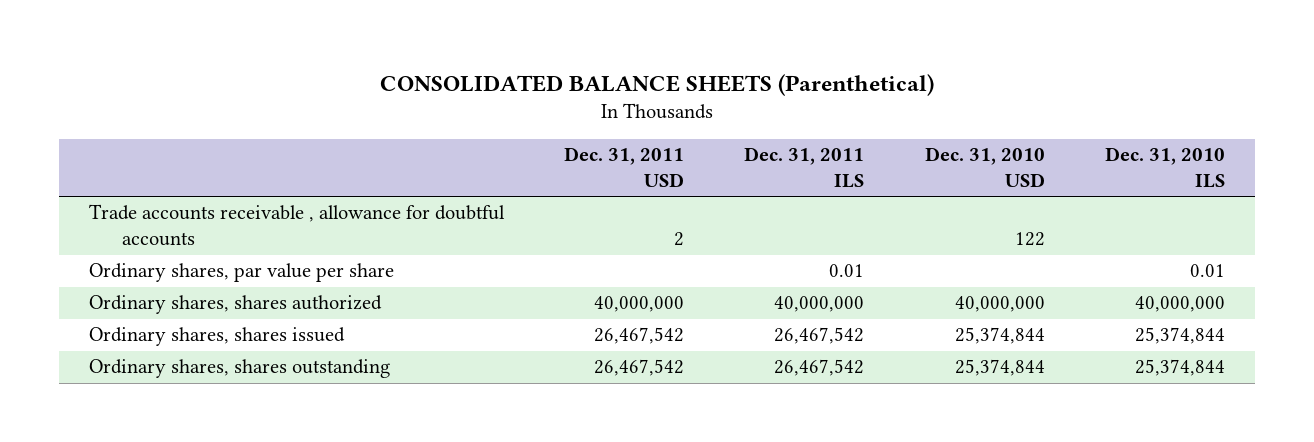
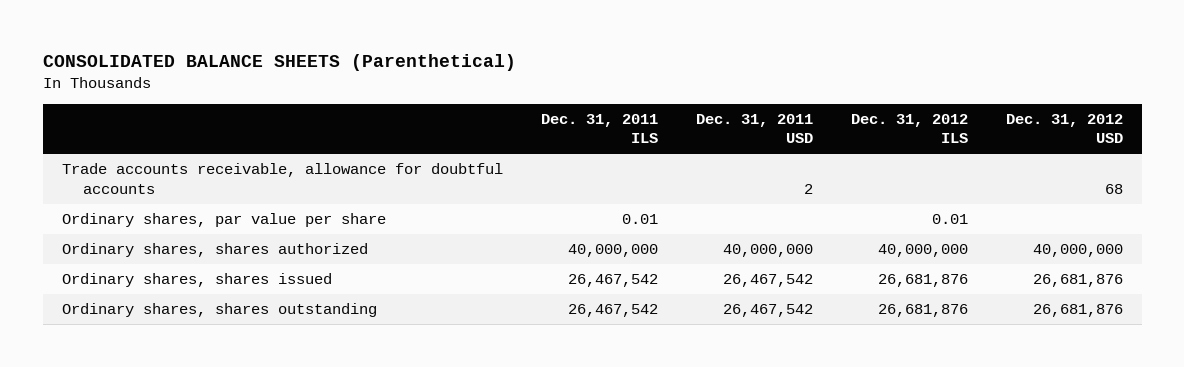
- | Dec. 31, 2011 USD | Dec. 31, 2011 ILS | Dec. 31, 2010 USD | Dec. 31, 2010 ILS
+ | Dec. 31, 2011 ILS | Dec. 31, 2011 USD | Dec. 31, 2012 ILS | Dec. 31, 2012 USD
- Trade accounts receivable , allowance for doubtful accounts | 2 | | 122 |
+ Trade accounts receivable, allowance for doubtful accounts | | 2 | | 68

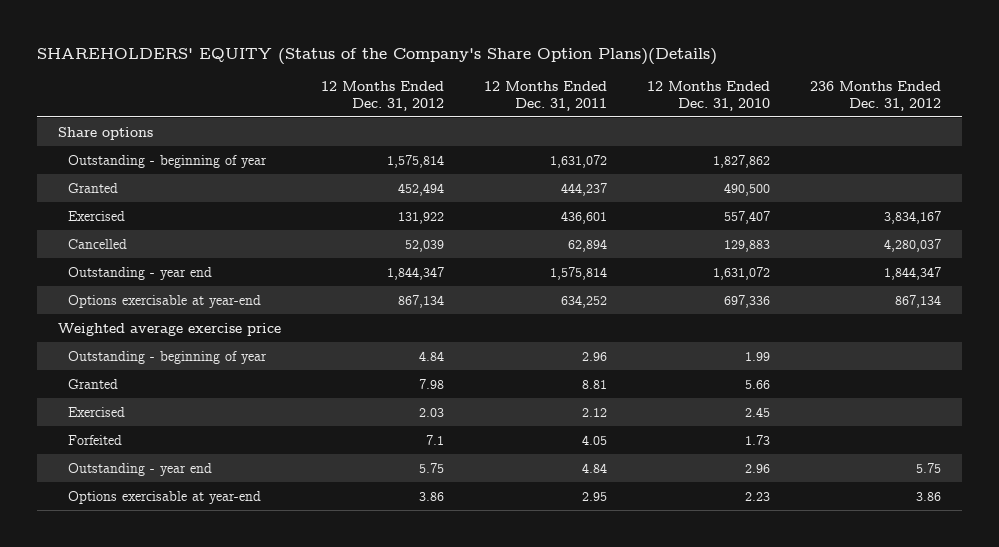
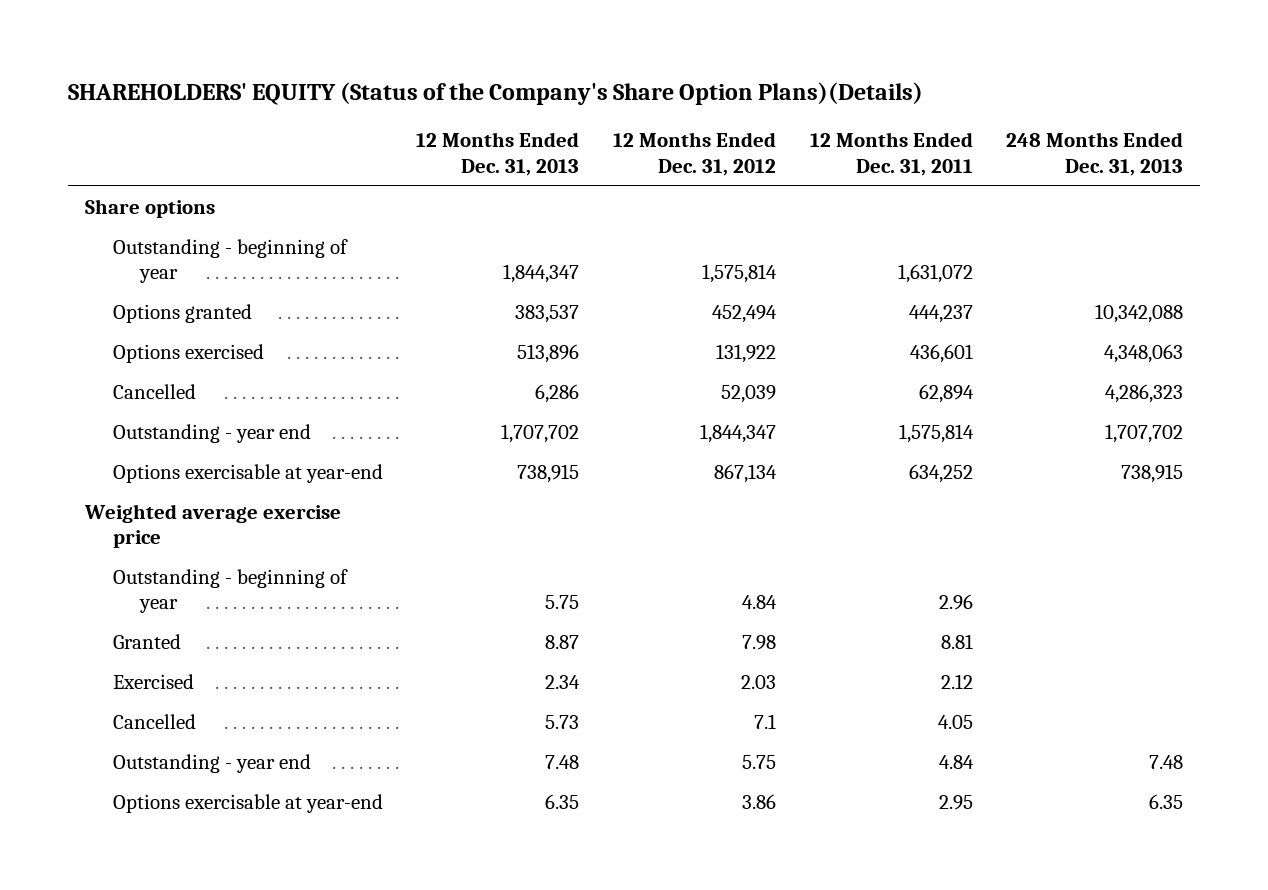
- | 12 Months Ended Dec. 31, 2012 | 12 Months Ended Dec. 31, 2011 | 12 Months Ended Dec. 31, 2010 | 236 Months Ended Dec. 31, 2012
+ | 12 Months Ended Dec. 31, 2013 | 12 Months Ended Dec. 31, 2012 | 12 Months Ended Dec. 31, 2011 | 248 Months Ended Dec. 31, 2013
- Granted | 452,494 | 444,237 | 490,500 |
- Exercised | 131,922 | 436,601 | 557,407 | 3,834,167
+ Options granted | 383,537 | 452,494 | 444,237 | 10,342,088
+ Options exercised | 513,896 | 131,922 | 436,601 | 4,348,063
- Forfeited | 7.1 | 4.05 | 1.73 |
+ Cancelled | 5.73 | 7.1 | 4.05 |

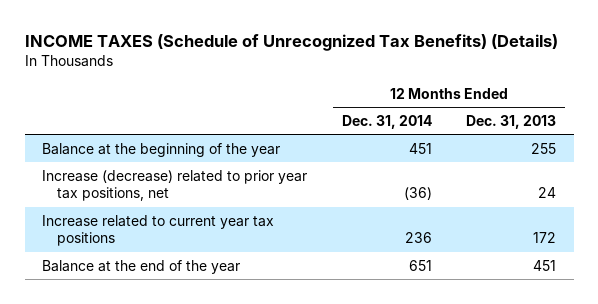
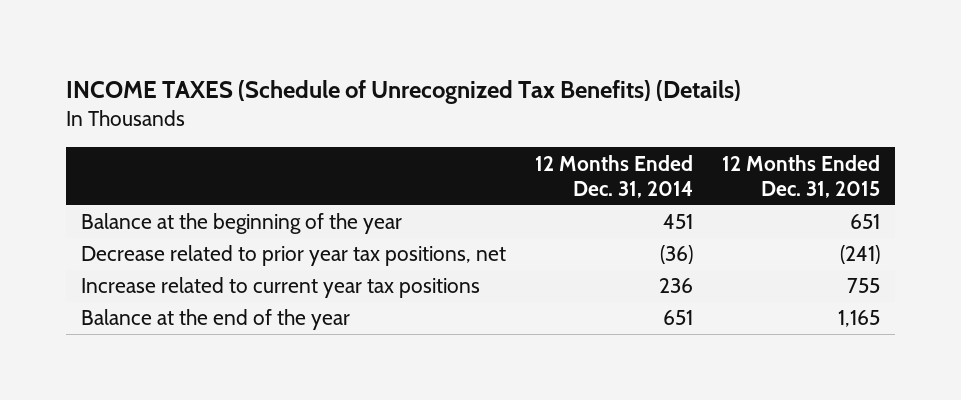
- | 12 Months Ended Dec. 31, 2014 | 12 Months Ended Dec. 31, 2013
+ | 12 Months Ended Dec. 31, 2014 | 12 Months Ended Dec. 31, 2015
- Increase (decrease) related to prior year tax positions, net | (36) | 24
+ Decrease related to prior year tax positions, net | (36) | (241)

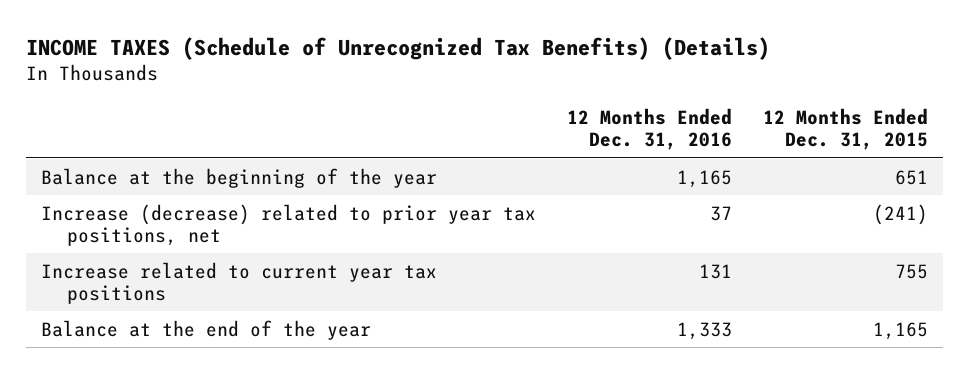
- | 12 Months Ended Dec. 31, 2014 | 12 Months Ended Dec. 31, 2015
+ | 12 Months Ended Dec. 31, 2016 | 12 Months Ended Dec. 31, 2015
- Decrease related to prior year tax positions, net | (36) | (241)
+ Increase (decrease) related to prior year tax positions, net | 37 | (241)

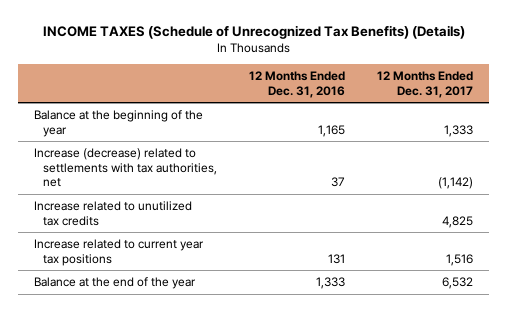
- | 12 Months Ended Dec. 31, 2016 | 12 Months Ended Dec. 31, 2015
+ | 12 Months Ended Dec. 31, 2016 | 12 Months Ended Dec. 31, 2017
- Increase (decrease) related to prior year tax positions, net | 37 | (241)
+ Increase (decrease) related to settlements with tax authorities, net | 37 | (1,142)
+ Increase related to unutilized tax credits | | 4,825

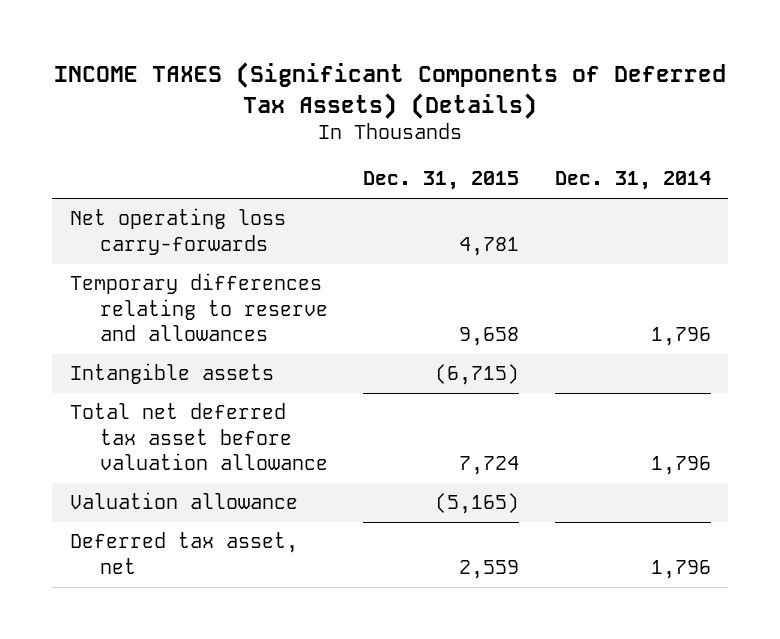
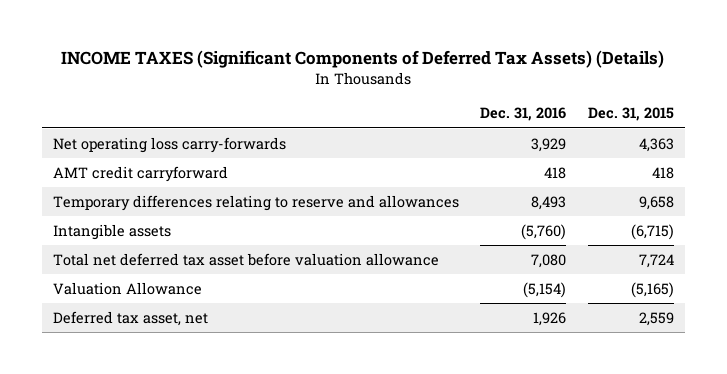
- | Dec. 31, 2015 | Dec. 31, 2014
+ | Dec. 31, 2016 | Dec. 31, 2015
- Net operating loss carry-forwards | 4,781 |
+ Net operating loss carry-forwards | 3,929 | 4,363
+ AMT credit carryforward | 418 | 418
- Valuation allowance | (5,165) |
+ Valuation Allowance | (5,154) | (5,165)

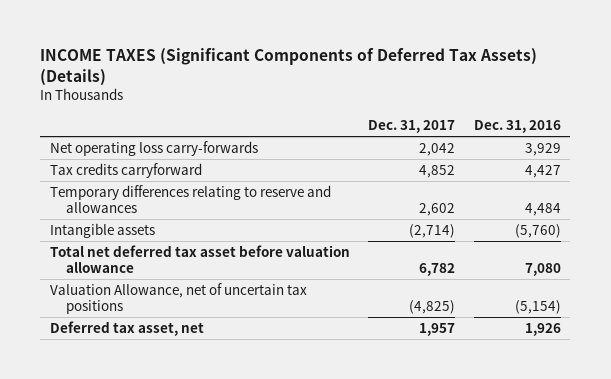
- | Dec. 31, 2016 | Dec. 31, 2015
+ | Dec. 31, 2017 | Dec. 31, 2016
- AMT credit carryforward | 418 | 418
- Temporary differences relating to reserve and allowances | 8,493 | 9,658
+ Tax credits carryforward | 4,852 | 4,427
+ Temporary differences relating to reserve and allowances | 2,602 | 4,484
- Valuation Allowance | (5,154) | (5,165)
+ Valuation Allowance, net of uncertain tax positions | (4,825) | (5,154)

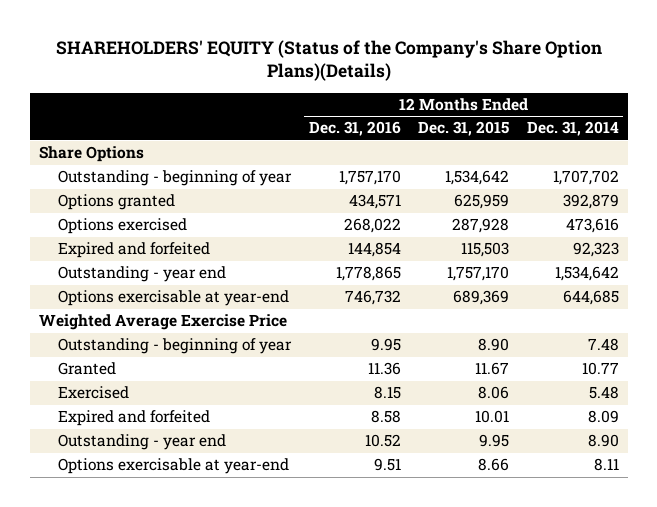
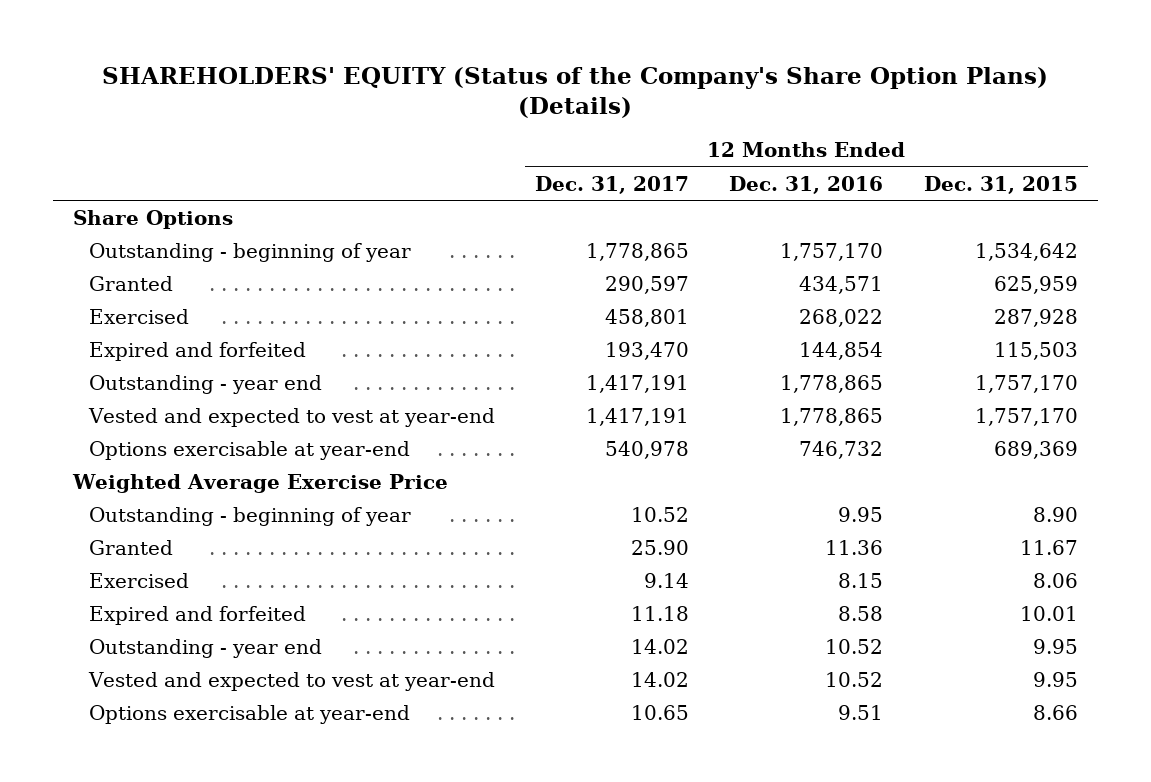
- SHAREHOLDERS' EQUITY (Status of the Company's Share Option Plans)(Details)
+ SHAREHOLDERS' EQUITY (Status of the Company's Share Option Plans) (Details)
- | 12 Months Ended Dec. 31, 2016 | 12 Months Ended Dec. 31, 2015 | 12 Months Ended Dec. 31, 2014
+ | 12 Months Ended Dec. 31, 2017 | 12 Months Ended Dec. 31, 2016 | 12 Months Ended Dec. 31, 2015
- Options granted | 434,571 | 625,959 | 392,879
- Options exercised | 268,022 | 287,928 | 473,616
+ Granted | 290,597 | 434,571 | 625,959
+ Exercised | 458,801 | 268,022 | 287,928
+ Vested and expected to vest at year-end | 1,417,191 | 1,778,865 | 1,757,170
+ Vested and expected to vest at year-end | 14.02 | 10.52 | 9.95

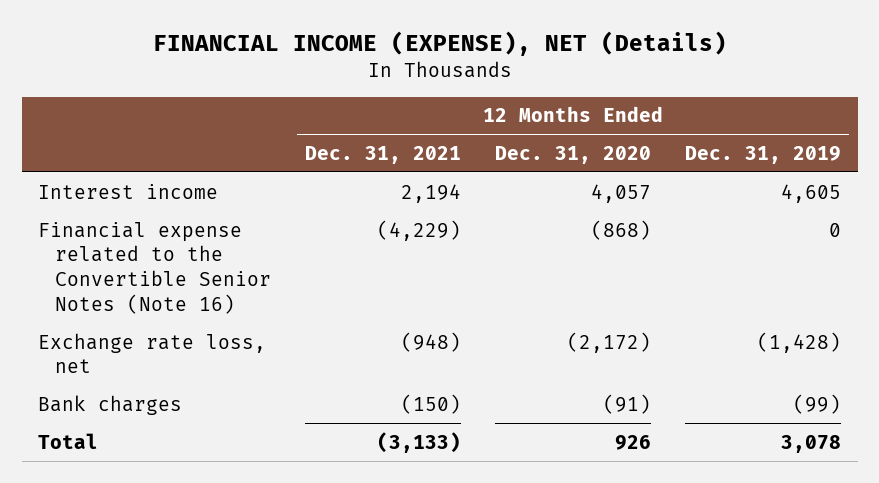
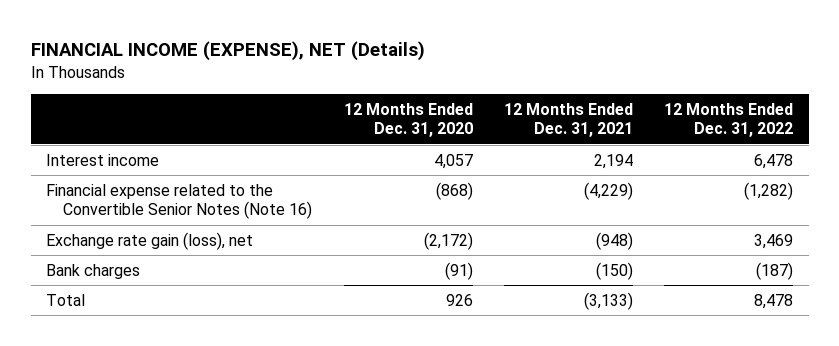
- | 12 Months Ended Dec. 31, 2021 | 12 Months Ended Dec. 31, 2020 | 12 Months Ended Dec. 31, 2019
+ | 12 Months Ended Dec. 31, 2020 | 12 Months Ended Dec. 31, 2021 | 12 Months Ended Dec. 31, 2022
- Exchange rate loss, net | (948) | (2,172) | (1,428)
+ Exchange rate gain (loss), net | (2,172) | (948) | 3,469

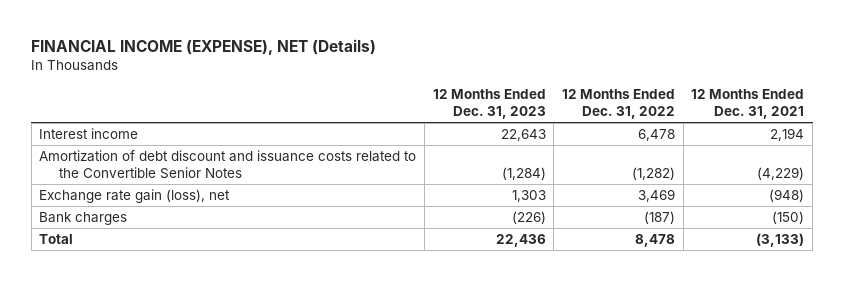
- | 12 Months Ended Dec. 31, 2020 | 12 Months Ended Dec. 31, 2021 | 12 Months Ended Dec. 31, 2022
+ | 12 Months Ended Dec. 31, 2023 | 12 Months Ended Dec. 31, 2022 | 12 Months Ended Dec. 31, 2021
- Financial expense related to the Convertible Senior Notes (Note 16) | (868) | (4,229) | (1,282)
+ Amortization of debt discount and issuance costs related to the Convertible Senior Notes | (1,284) | (1,282) | (4,229)

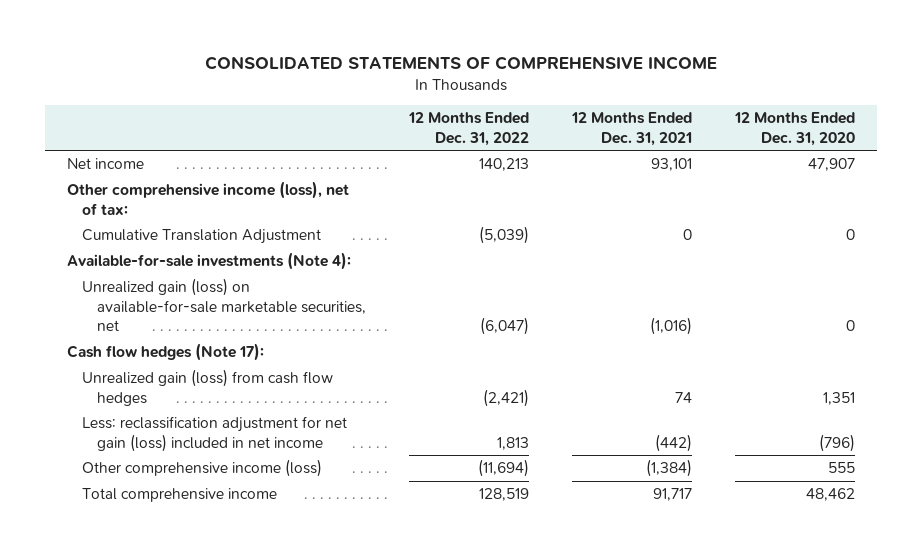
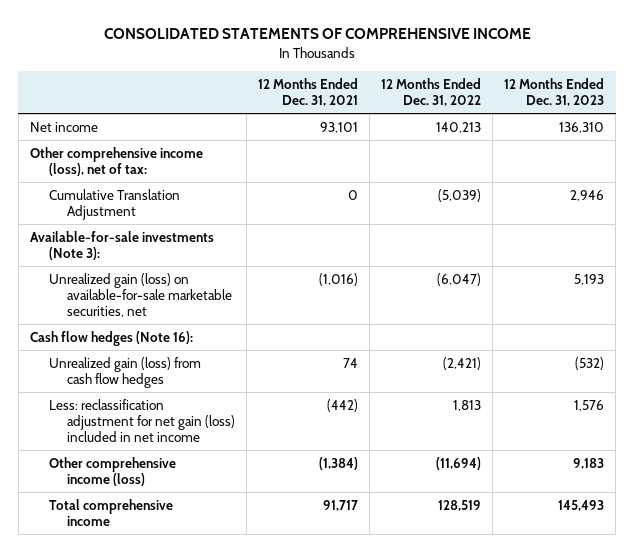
- | 12 Months Ended Dec. 31, 2022 | 12 Months Ended Dec. 31, 2021 | 12 Months Ended Dec. 31, 2020
+ | 12 Months Ended Dec. 31, 2021 | 12 Months Ended Dec. 31, 2022 | 12 Months Ended Dec. 31, 2023
- Available-for-sale investments (Note 4):
+ Available-for-sale investments (Note 3):
- Cash flow hedges (Note 17):
+ Cash flow hedges (Note 16):

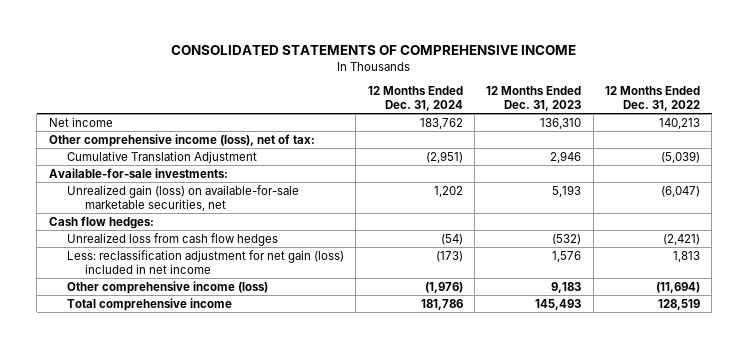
- | 12 Months Ended Dec. 31, 2021 | 12 Months Ended Dec. 31, 2022 | 12 Months Ended Dec. 31, 2023
+ | 12 Months Ended Dec. 31, 2024 | 12 Months Ended Dec. 31, 2023 | 12 Months Ended Dec. 31, 2022
- Available-for-sale investments (Note 3):
+ Available-for-sale investments:
- Cash flow hedges (Note 16):
- Unrealized gain (loss) from cash flow hedges | 74 | (2,421) | (532)
+ Cash flow hedges:
+ Unrealized loss from cash flow hedges | (54) | (532) | (2,421)

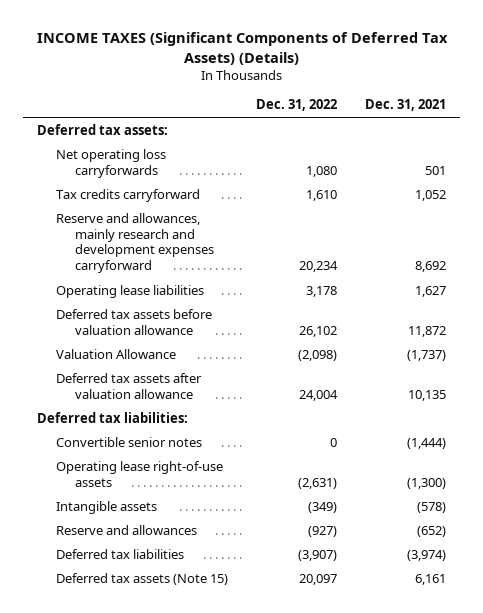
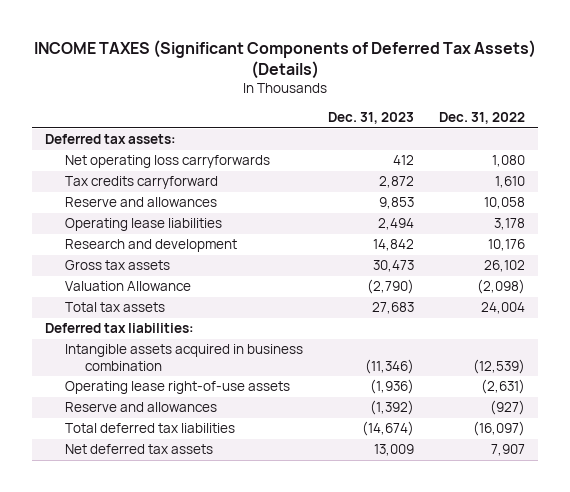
- | Dec. 31, 2022 | Dec. 31, 2021
+ | Dec. 31, 2023 | Dec. 31, 2022
- Reserve and allowances, mainly research and development expenses carryforward | 20,234 | 8,692
+ Reserve and allowances | 9,853 | 10,058
- Deferred tax assets before valuation allowance | 26,102 | 11,872
+ Research and development | 14,842 | 10,176
+ Gross tax assets | 30,473 | 26,102
- Deferred tax assets after valuation allowance | 24,004 | 10,135
+ Total tax assets | 27,683 | 24,004
- Convertible senior notes | 0 | (1,444)
+ Intangible assets acquired in business combination | (11,346) | (12,539)
- Intangible assets | (349) | (578)
- Deferred tax liabilities | (3,907) | (3,974)
- Deferred tax assets (Note 15) | 20,097 | 6,161
+ Total deferred tax liabilities | (14,674) | (16,097)
+ Net deferred tax assets | 13,009 | 7,907

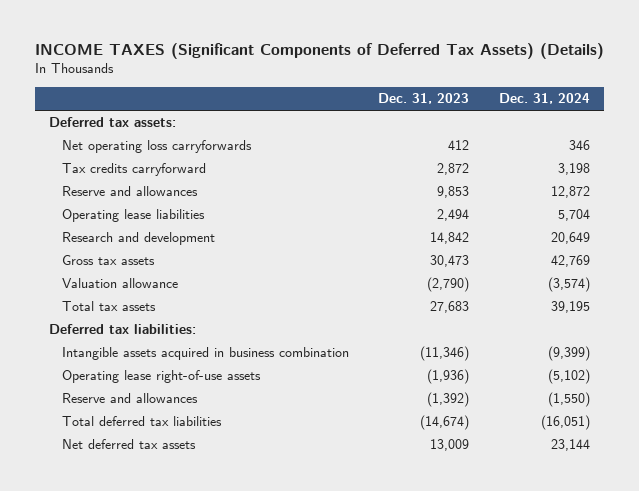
- | Dec. 31, 2023 | Dec. 31, 2022
+ | Dec. 31, 2023 | Dec. 31, 2024
- Valuation Allowance | (2,790) | (2,098)
+ Valuation allowance | (2,790) | (3,574)

